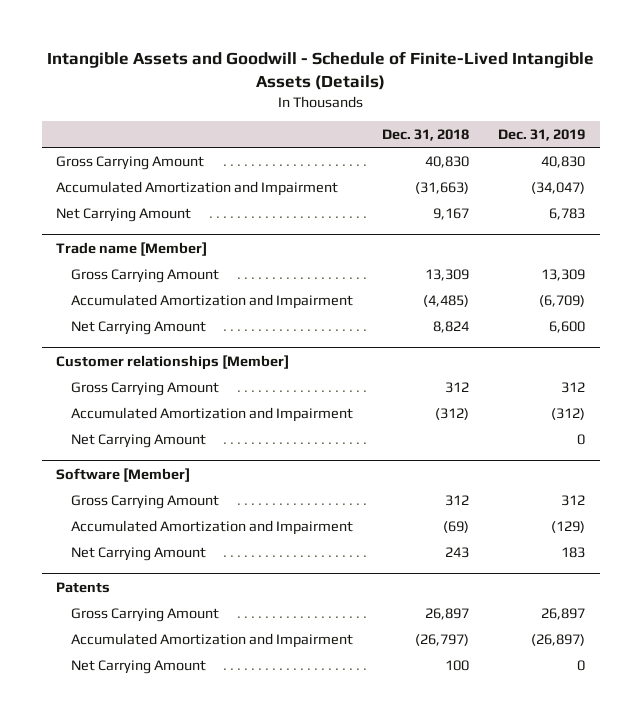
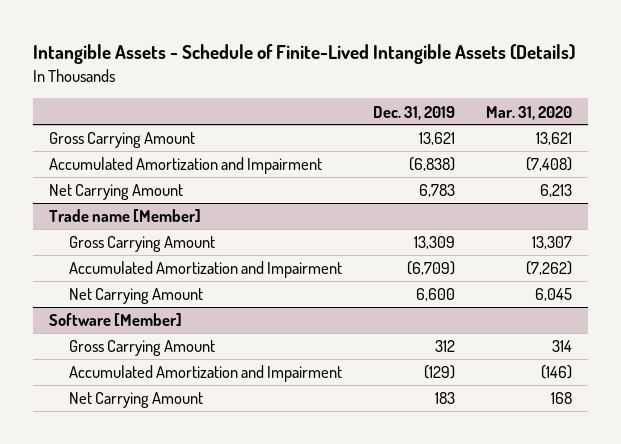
- Intangible Assets and Goodwill - Schedule of Finite-Lived Intangible Assets (Details)
+ Intangible Assets - Schedule of Finite-Lived Intangible Assets (Details)
- | Dec. 31, 2018 | Dec. 31, 2019
+ | Dec. 31, 2019 | Mar. 31, 2020
- Gross Carrying Amount | 40,830 | 40,830
- Accumulated Amortization and Impairment | (31,663) | (34,047)
+ Gross Carrying Amount | 13,621 | 13,621
+ Accumulated Amortization and Impairment | (6,838) | (7,408)
- Customer relationships [Member]
- Gross Carrying Amount | 312 | 312
- Accumulated Amortization and Impairment | (312) | (312)
- Net Carrying Amount | | 0
- Patents
- Gross Carrying Amount | 26,897 | 26,897
- Accumulated Amortization and Impairment | (26,797) | (26,897)
- Net Carrying Amount | 100 | 0

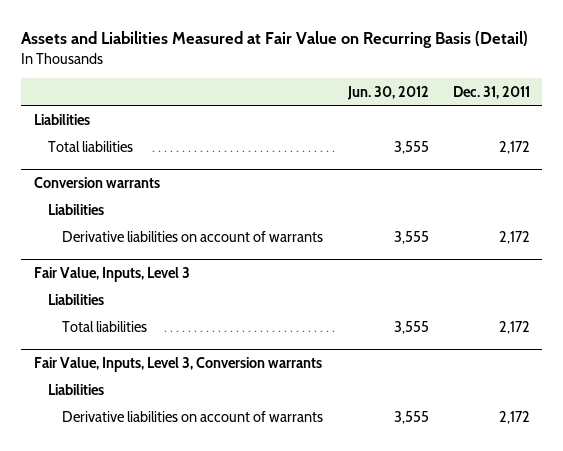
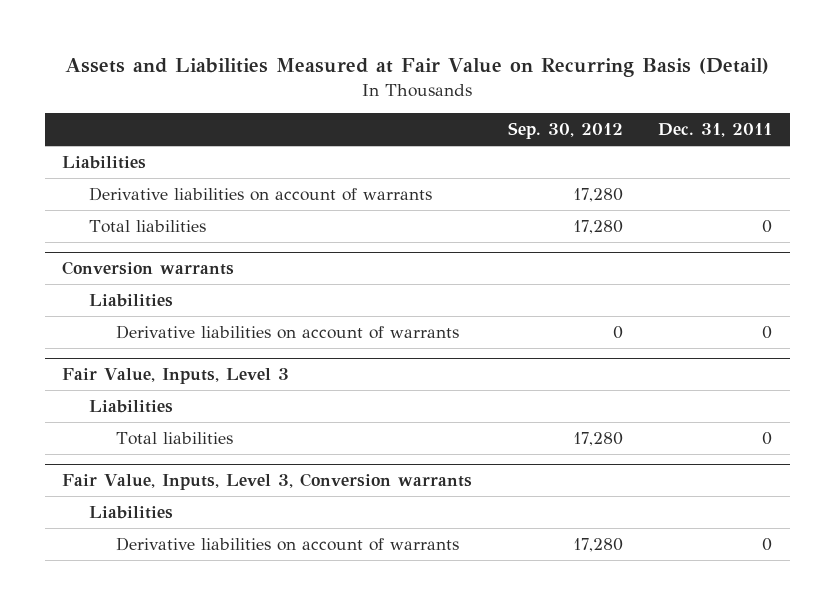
- | Jun. 30, 2012 | Dec. 31, 2011
+ | Sep. 30, 2012 | Dec. 31, 2011
- Total liabilities | 3,555 | 2,172
+ Derivative liabilities on account of warrants | 17,280 |
+ Total liabilities | 17,280 | 0
@ Conversion warrants
- Derivative liabilities on account of warrants | 3,555 | 2,172
+ Derivative liabilities on account of warrants | 0 | 0
@ Fair Value, Inputs, Level 3
- Total liabilities | 3,555 | 2,172
+ Total liabilities | 17,280 | 0
@ Fair Value, Inputs, Level 3, Conversion warrants
- Derivative liabilities on account of warrants | 3,555 | 2,172
+ Derivative liabilities on account of warrants | 17,280 | 0

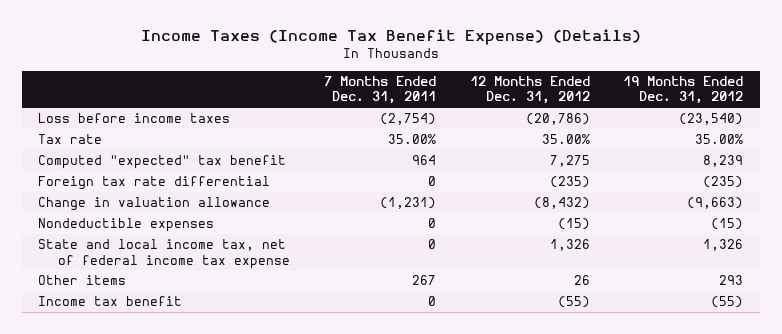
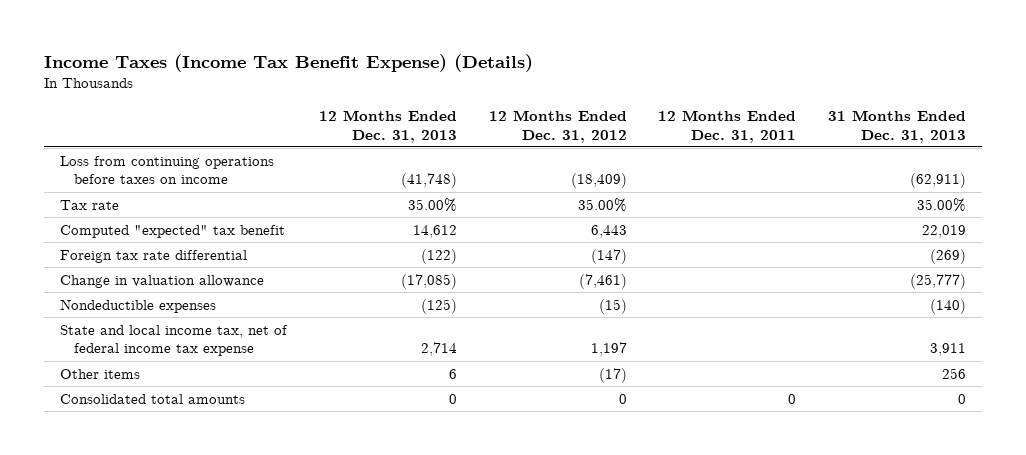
- | 7 Months Ended Dec. 31, 2011 | 12 Months Ended Dec. 31, 2012 | 19 Months Ended Dec. 31, 2012
+ | 12 Months Ended Dec. 31, 2013 | 12 Months Ended Dec. 31, 2012 | 12 Months Ended Dec. 31, 2011 | 31 Months Ended Dec. 31, 2013
- Loss before income taxes | (2,754) | (20,786) | (23,540)
+ Loss from continuing operations before taxes on income | (41,748) | (18,409) | | (62,911)
- Computed "expected" tax benefit | 964 | 7,275 | 8,239
- Foreign tax rate differential | 0 | (235) | (235)
- Change in valuation allowance | (1,231) | (8,432) | (9,663)
+ Computed "expected" tax benefit | 14,612 | 6,443 | | 22,019
+ Foreign tax rate differential | (122) | (147) | | (269)
+ Change in valuation allowance | (17,085) | (7,461) | | (25,777)
- State and local income tax, net of federal income tax expense | 0 | 1,326 | 1,326
- Other items | 267 | 26 | 293
- Income tax benefit | 0 | (55) | (55)
+ State and local income tax, net of federal income tax expense | 2,714 | 1,197 | | 3,911
+ Other items | 6 | (17) | | 256
+ Consolidated total amounts | 0 | 0 | 0 | 0

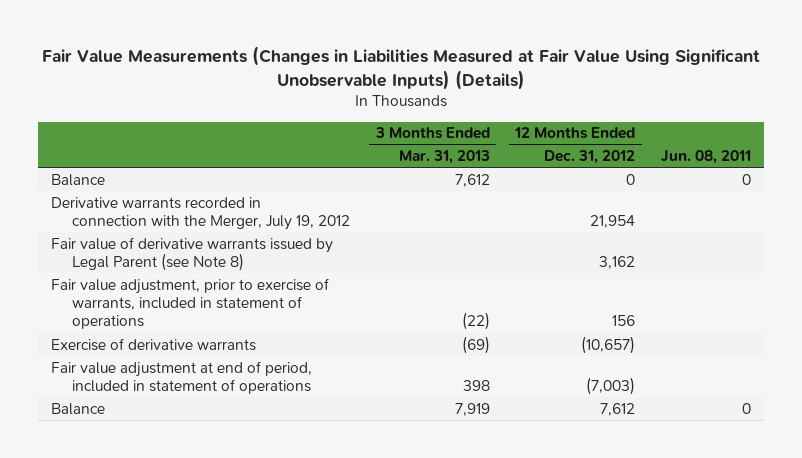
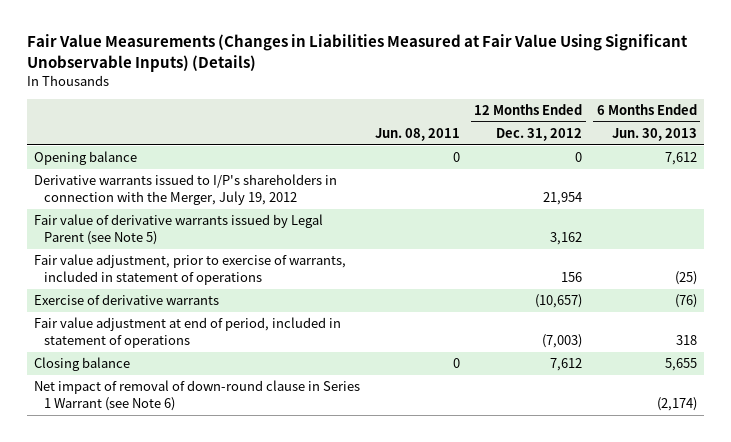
- | 3 Months Ended Mar. 31, 2013 | 12 Months Ended Dec. 31, 2012 | Jun. 08, 2011
+ | Jun. 08, 2011 | 12 Months Ended Dec. 31, 2012 | 6 Months Ended Jun. 30, 2013
- Balance | 7,612 | 0 | 0
- Derivative warrants recorded in connection with the Merger, July 19, 2012 | | 21,954 |
- Fair value of derivative warrants issued by Legal Parent (see Note 8) | | 3,162 |
+ Opening balance | 0 | 0 | 7,612
+ Derivative warrants issued to I/P's shareholders in connection with the Merger, July 19, 2012 | | 21,954 |
+ Fair value of derivative warrants issued by Legal Parent (see Note 5) | | 3,162 |
- Balance | 7,919 | 7,612 | 0
+ Closing balance | 0 | 7,612 | 5,655
+ Net impact of removal of down-round clause in Series 1 Warrant (see Note 6) | | | (2,174)

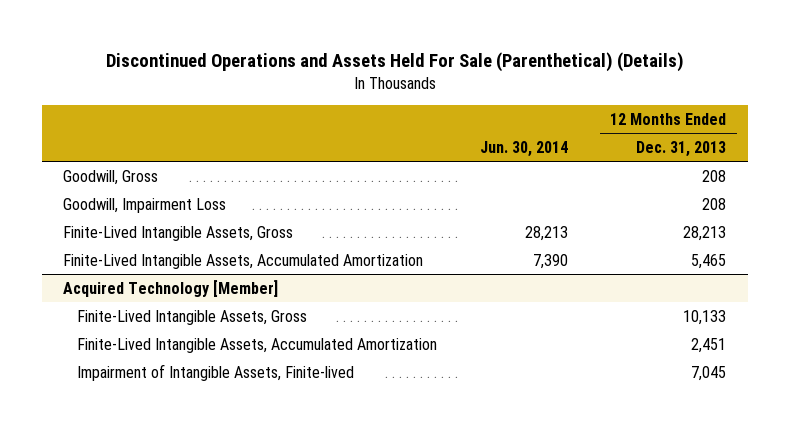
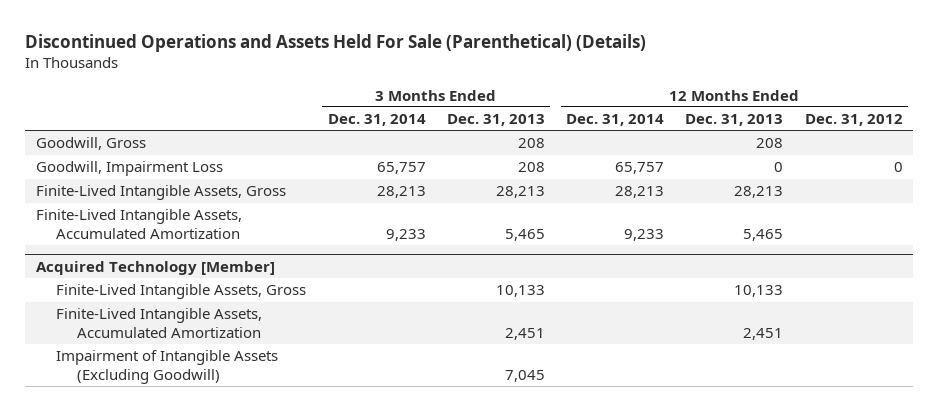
- | Jun. 30, 2014 | 12 Months Ended Dec. 31, 2013
+ | 3 Months Ended Dec. 31, 2014 | 3 Months Ended Dec. 31, 2013 | 12 Months Ended Dec. 31, 2014 | 12 Months Ended Dec. 31, 2013 | 12 Months Ended Dec. 31, 2012
- Goodwill, Impairment Loss | | 208
+ Goodwill, Impairment Loss | 65,757 | 208 | 65,757 | 0 | 0
@ Acquired Technology [Member]
- Impairment of Intangible Assets, Finite-lived | | 7,045
+ Impairment of Intangible Assets (Excluding Goodwill) | | 7,045 | | |

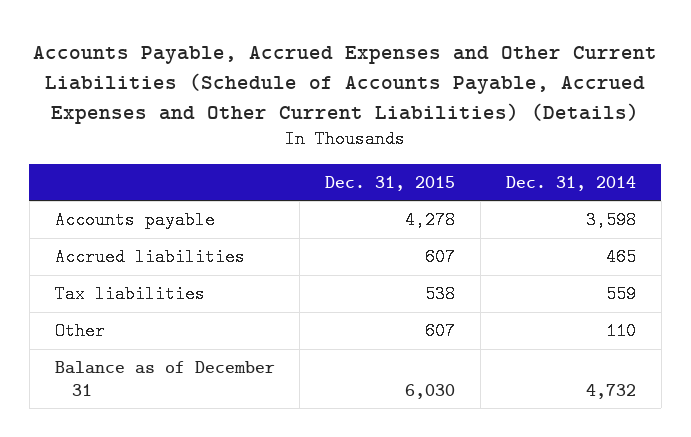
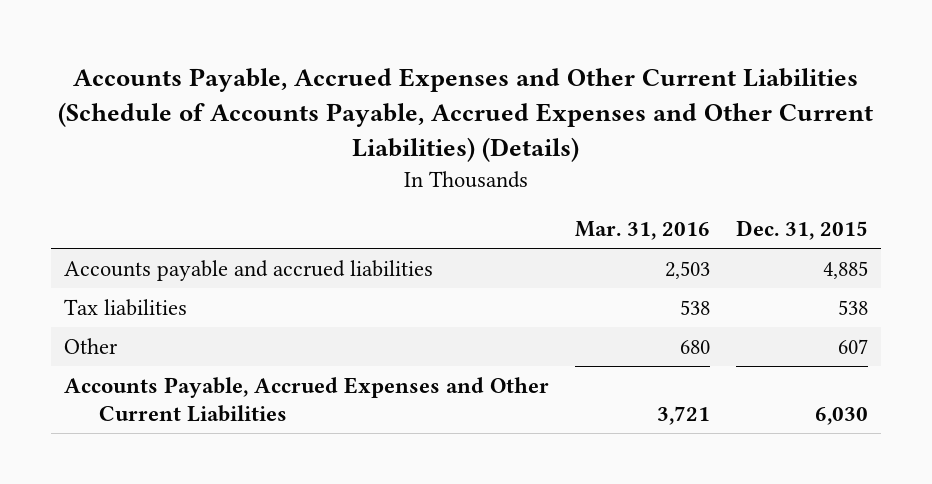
- | Dec. 31, 2015 | Dec. 31, 2014
+ | Mar. 31, 2016 | Dec. 31, 2015
- Accounts payable | 4,278 | 3,598
- Accrued liabilities | 607 | 465
+ Accounts payable and accrued liabilities | 2,503 | 4,885
- Balance as of December 31 | 6,030 | 4,732
+ Accounts Payable, Accrued Expenses and Other Current Liabilities | 3,721 | 6,030

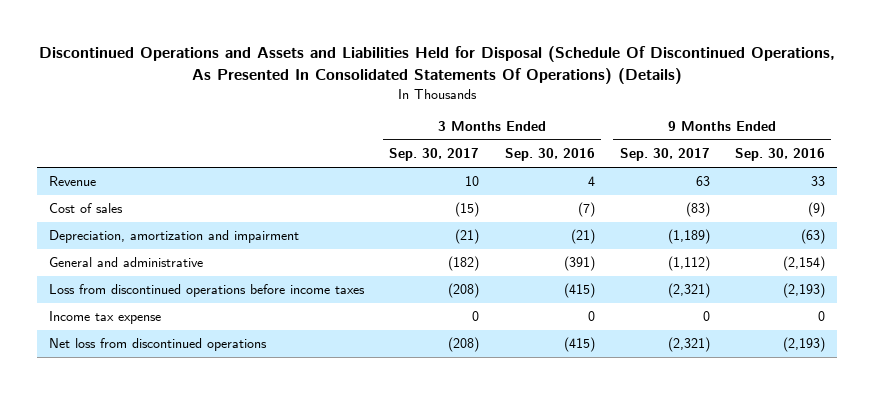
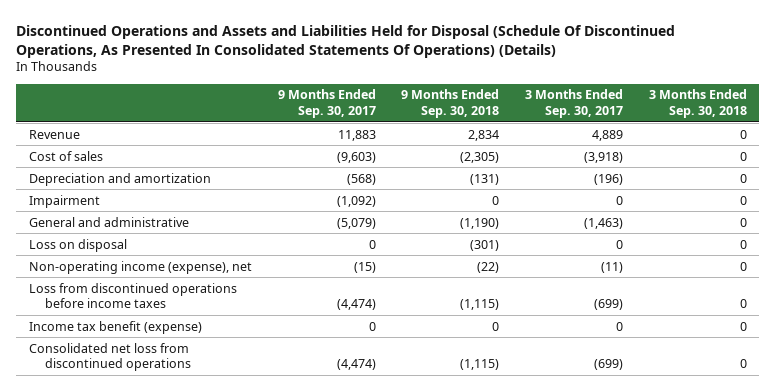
- | 3 Months Ended Sep. 30, 2017 | 3 Months Ended Sep. 30, 2016 | 9 Months Ended Sep. 30, 2017 | 9 Months Ended Sep. 30, 2016
+ | 9 Months Ended Sep. 30, 2017 | 9 Months Ended Sep. 30, 2018 | 3 Months Ended Sep. 30, 2017 | 3 Months Ended Sep. 30, 2018
- Revenue | 10 | 4 | 63 | 33
- Cost of sales | (15) | (7) | (83) | (9)
- Depreciation, amortization and impairment | (21) | (21) | (1,189) | (63)
- General and administrative | (182) | (391) | (1,112) | (2,154)
- Loss from discontinued operations before income taxes | (208) | (415) | (2,321) | (2,193)
- Income tax expense | 0 | 0 | 0 | 0
- Net loss from discontinued operations | (208) | (415) | (2,321) | (2,193)
+ Revenue | 11,883 | 2,834 | 4,889 | 0
+ Cost of sales | (9,603) | (2,305) | (3,918) | 0
+ Depreciation and amortization | (568) | (131) | (196) | 0
+ Impairment | (1,092) | 0 | 0 | 0
+ General and administrative | (5,079) | (1,190) | (1,463) | 0
+ Loss on disposal | 0 | (301) | 0 | 0
+ Non-operating income (expense), net | (15) | (22) | (11) | 0
+ Loss from discontinued operations before income taxes | (4,474) | (1,115) | (699) | 0
+ Income tax benefit (expense) | 0 | 0 | 0 | 0
+ Consolidated net loss from discontinued operations | (4,474) | (1,115) | (699) | 0

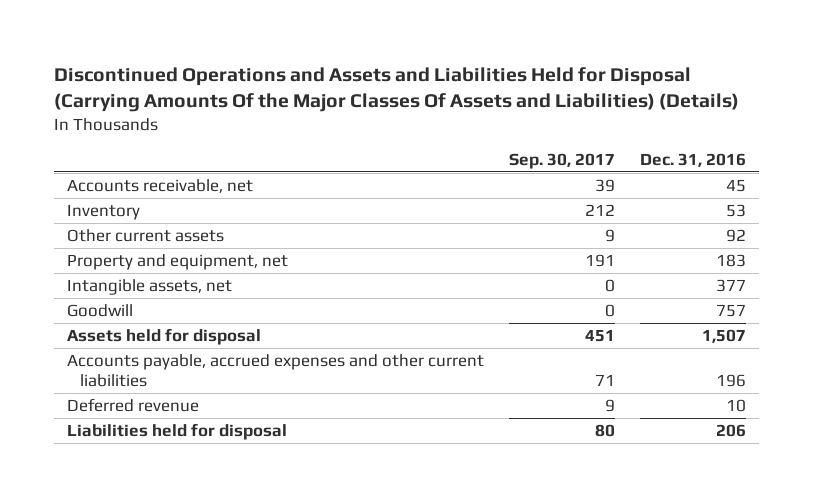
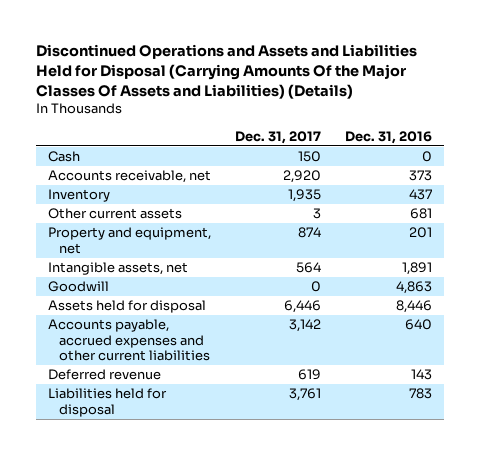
- | Sep. 30, 2017 | Dec. 31, 2016
+ | Dec. 31, 2017 | Dec. 31, 2016
- Accounts receivable, net | 39 | 45
- Inventory | 212 | 53
- Other current assets | 9 | 92
- Property and equipment, net | 191 | 183
- Intangible assets, net | 0 | 377
- Goodwill | 0 | 757
- Assets held for disposal | 451 | 1,507
- Accounts payable, accrued expenses and other current liabilities | 71 | 196
- Deferred revenue | 9 | 10
- Liabilities held for disposal | 80 | 206
+ Cash | 150 | 0
+ Accounts receivable, net | 2,920 | 373
+ Inventory | 1,935 | 437
+ Other current assets | 3 | 681
+ Property and equipment, net | 874 | 201
+ Intangible assets, net | 564 | 1,891
+ Goodwill | 0 | 4,863
+ Assets held for disposal | 6,446 | 8,446
+ Accounts payable, accrued expenses and other current liabilities | 3,142 | 640
+ Deferred revenue | 619 | 143
+ Liabilities held for disposal | 3,761 | 783

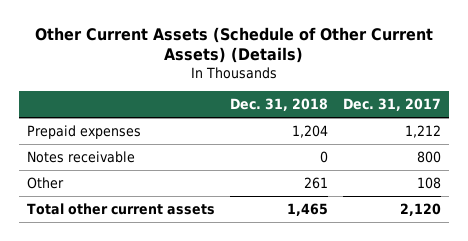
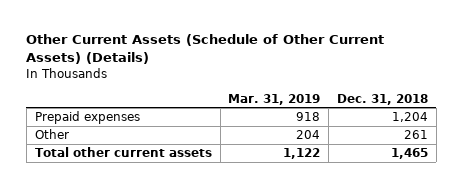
- | Dec. 31, 2018 | Dec. 31, 2017
+ | Mar. 31, 2019 | Dec. 31, 2018
- Notes receivable | 0 | 800

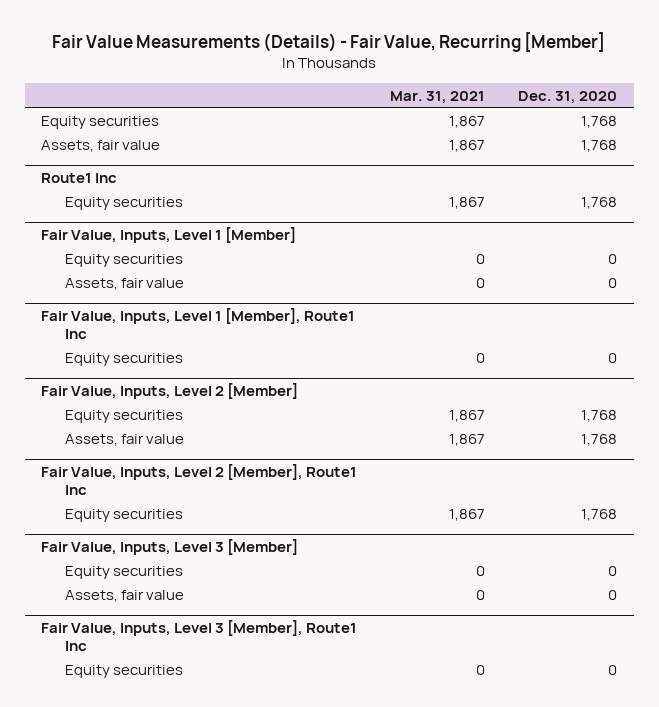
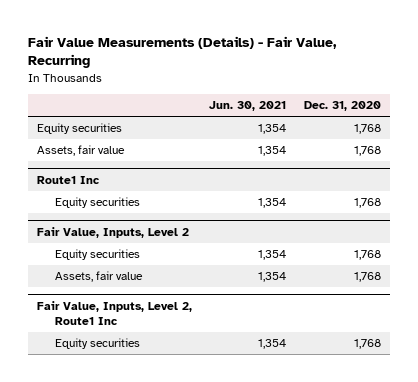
- Fair Value Measurements (Details) - Fair Value, Recurring [Member]
+ Fair Value Measurements (Details) - Fair Value, Recurring
- | Mar. 31, 2021 | Dec. 31, 2020
+ | Jun. 30, 2021 | Dec. 31, 2020
- Fair Value, Inputs, Level 1 [Member]
- Equity securities | 0 | 0
- Assets, fair value | 0 | 0
- Fair Value, Inputs, Level 1 [Member], Route1 Inc
- Equity securities | 0 | 0
- Fair Value, Inputs, Level 2 [Member]
+ Fair Value, Inputs, Level 2
- Fair Value, Inputs, Level 2 [Member], Route1 Inc
+ Fair Value, Inputs, Level 2, Route1 Inc
- Fair Value, Inputs, Level 3 [Member]
- Equity securities | 0 | 0
- Assets, fair value | 0 | 0
- Fair Value, Inputs, Level 3 [Member], Route1 Inc
- Equity securities | 0 | 0

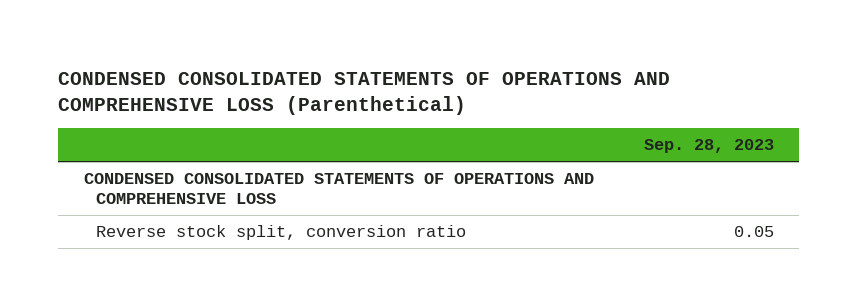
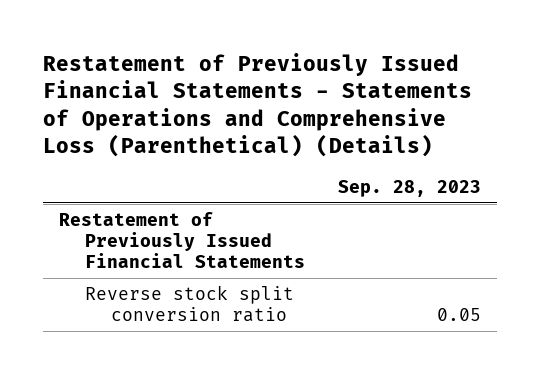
- CONDENSED CONSOLIDATED STATEMENTS OF OPERATIONS AND COMPREHENSIVE LOSS (Parenthetical)
+ Restatement of Previously Issued Financial Statements - Statements of Operations and Comprehensive Loss (Parenthetical) (Details)
- CONDENSED CONSOLIDATED STATEMENTS OF OPERATIONS AND COMPREHENSIVE LOSS
- Reverse stock split, conversion ratio | 0.05
+ Restatement of Previously Issued Financial Statements
+ Reverse stock split conversion ratio | 0.05

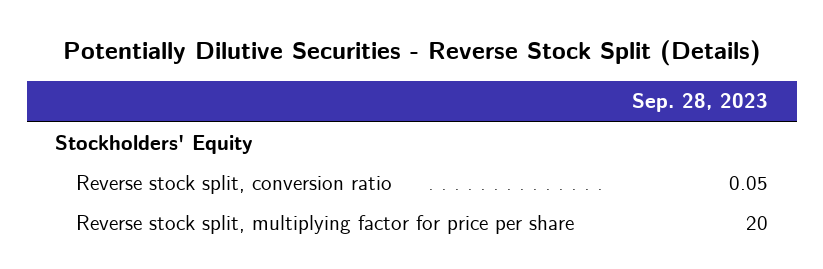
- Restatement of Previously Issued Financial Statements - Statements of Operations and Comprehensive Loss (Parenthetical) (Details)
+ Potentially Dilutive Securities - Reverse Stock Split (Details)
- Restatement of Previously Issued Financial Statements
- Reverse stock split conversion ratio | 0.05
+ Stockholders' Equity
+ Reverse stock split, conversion ratio | 0.05
+ Reverse stock split, multiplying factor for price per share | 20

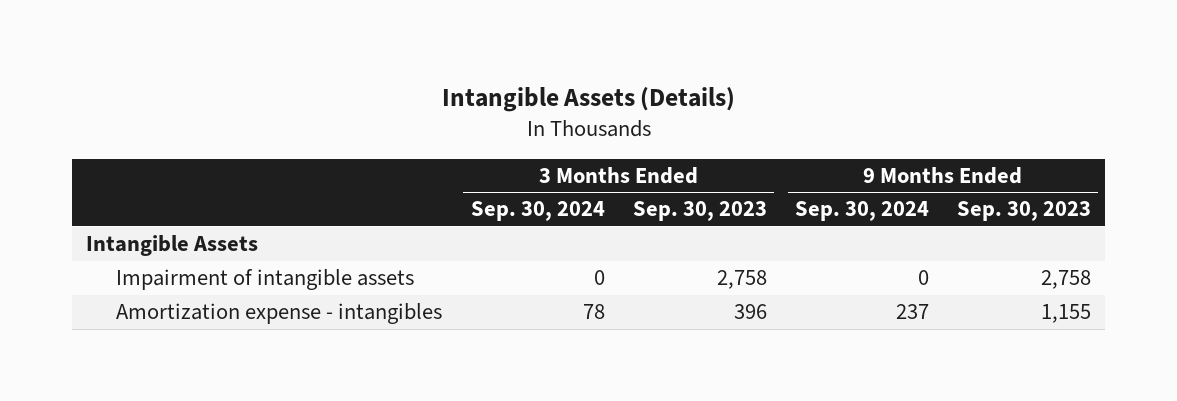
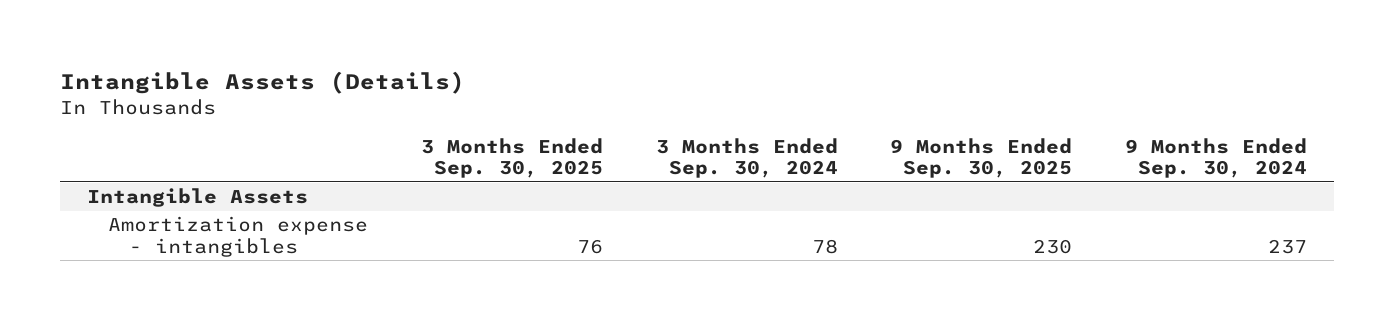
- | 3 Months Ended Sep. 30, 2024 | 3 Months Ended Sep. 30, 2023 | 9 Months Ended Sep. 30, 2024 | 9 Months Ended Sep. 30, 2023
+ | 3 Months Ended Sep. 30, 2025 | 3 Months Ended Sep. 30, 2024 | 9 Months Ended Sep. 30, 2025 | 9 Months Ended Sep. 30, 2024
- Impairment of intangible assets | 0 | 2,758 | 0 | 2,758

